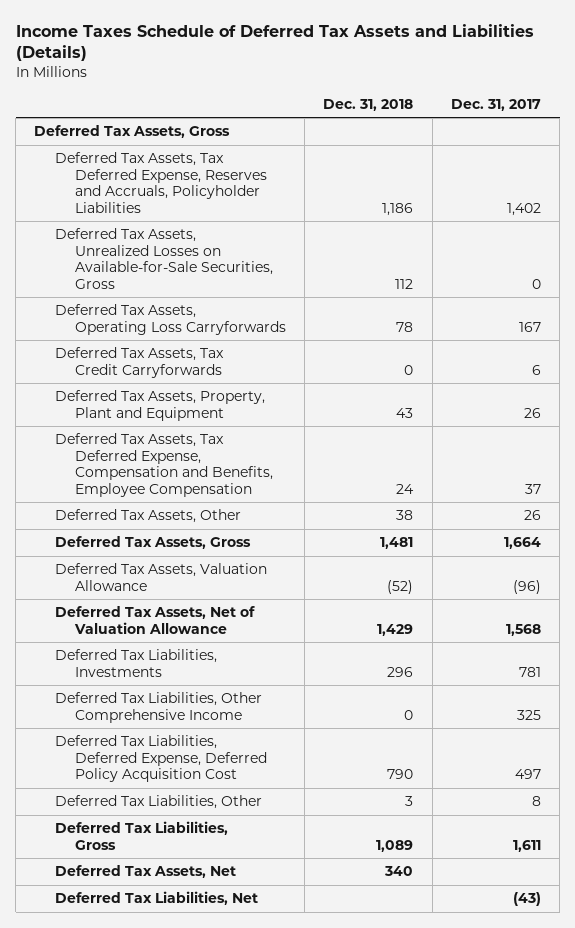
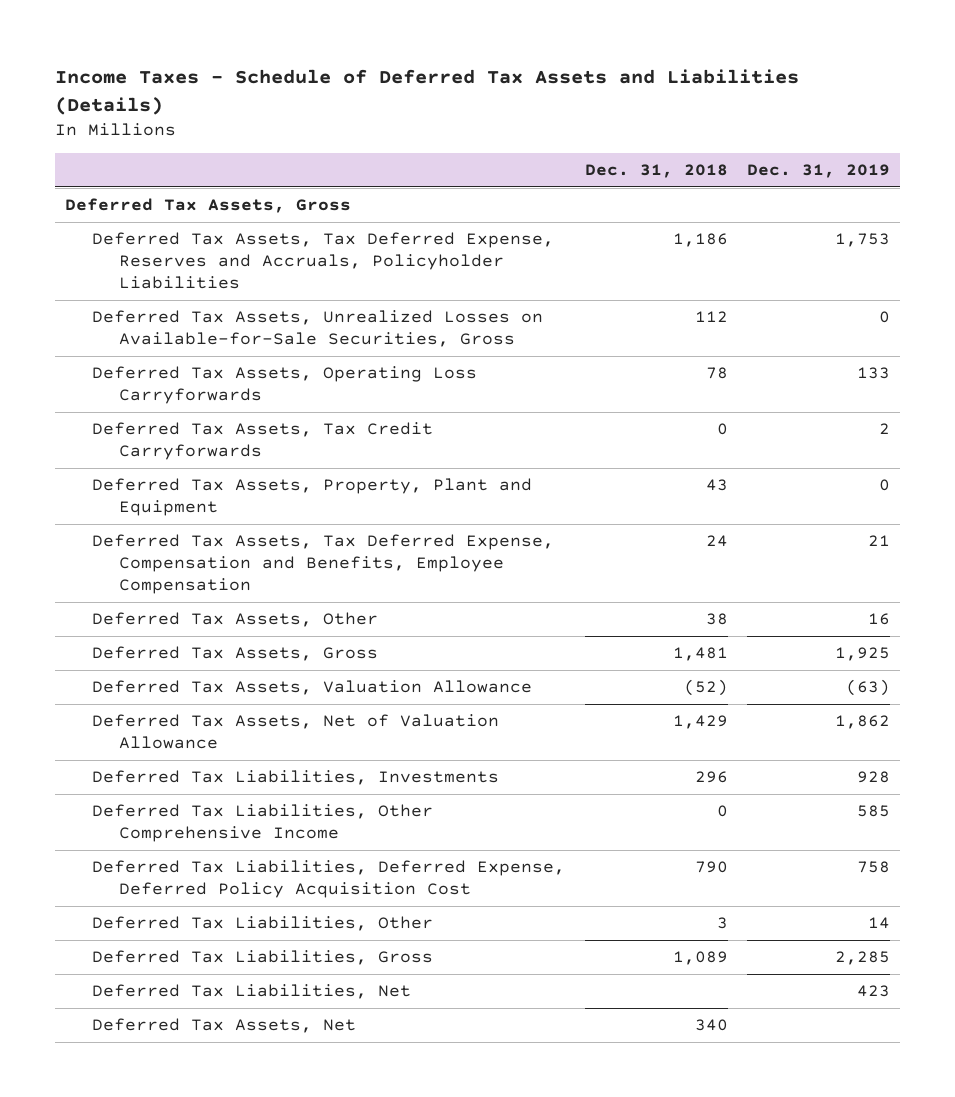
- Income Taxes Schedule of Deferred Tax Assets and Liabilities (Details)
+ Income Taxes - Schedule of Deferred Tax Assets and Liabilities (Details)
- | Dec. 31, 2018 | Dec. 31, 2017
+ | Dec. 31, 2018 | Dec. 31, 2019
moved down: Deferred Tax Assets, Net | 340 |

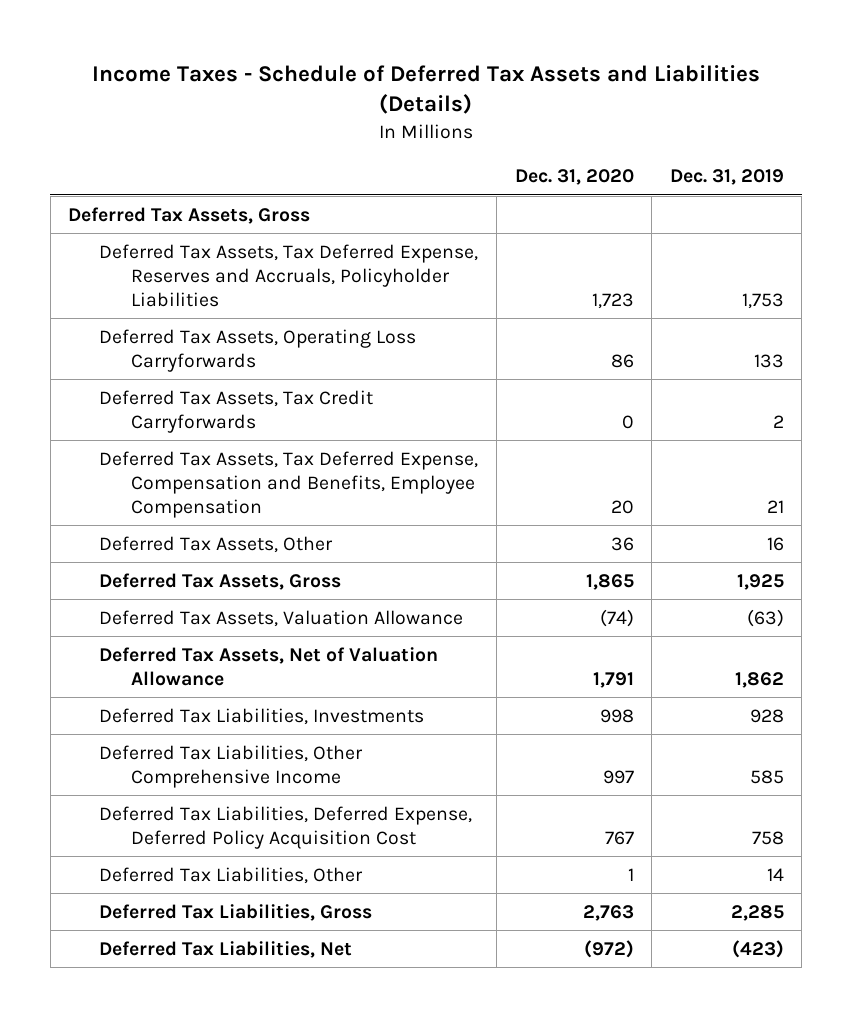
- | Dec. 31, 2018 | Dec. 31, 2019
+ | Dec. 31, 2020 | Dec. 31, 2019
- Deferred Tax Assets, Unrealized Losses on Available-for-Sale Securities, Gross | 112 | 0
- Deferred Tax Assets, Property, Plant and Equipment | 43 | 0
- Deferred Tax Liabilities, Net | | 423
- Deferred Tax Assets, Net | 340 |
+ Deferred Tax Liabilities, Net | (972) | (423)

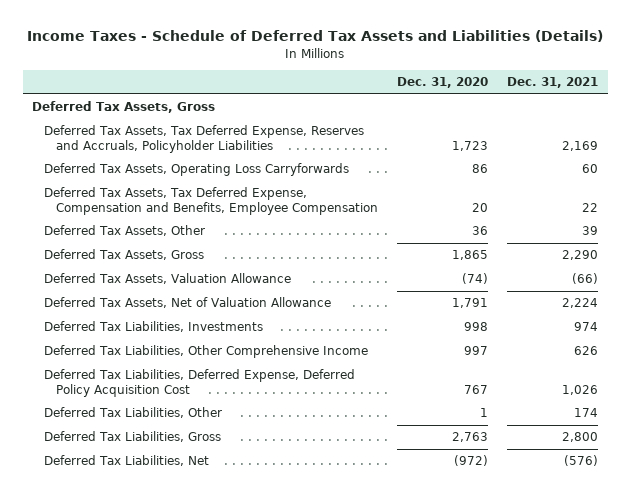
- | Dec. 31, 2020 | Dec. 31, 2019
+ | Dec. 31, 2020 | Dec. 31, 2021
- Deferred Tax Assets, Tax Credit Carryforwards | 0 | 2

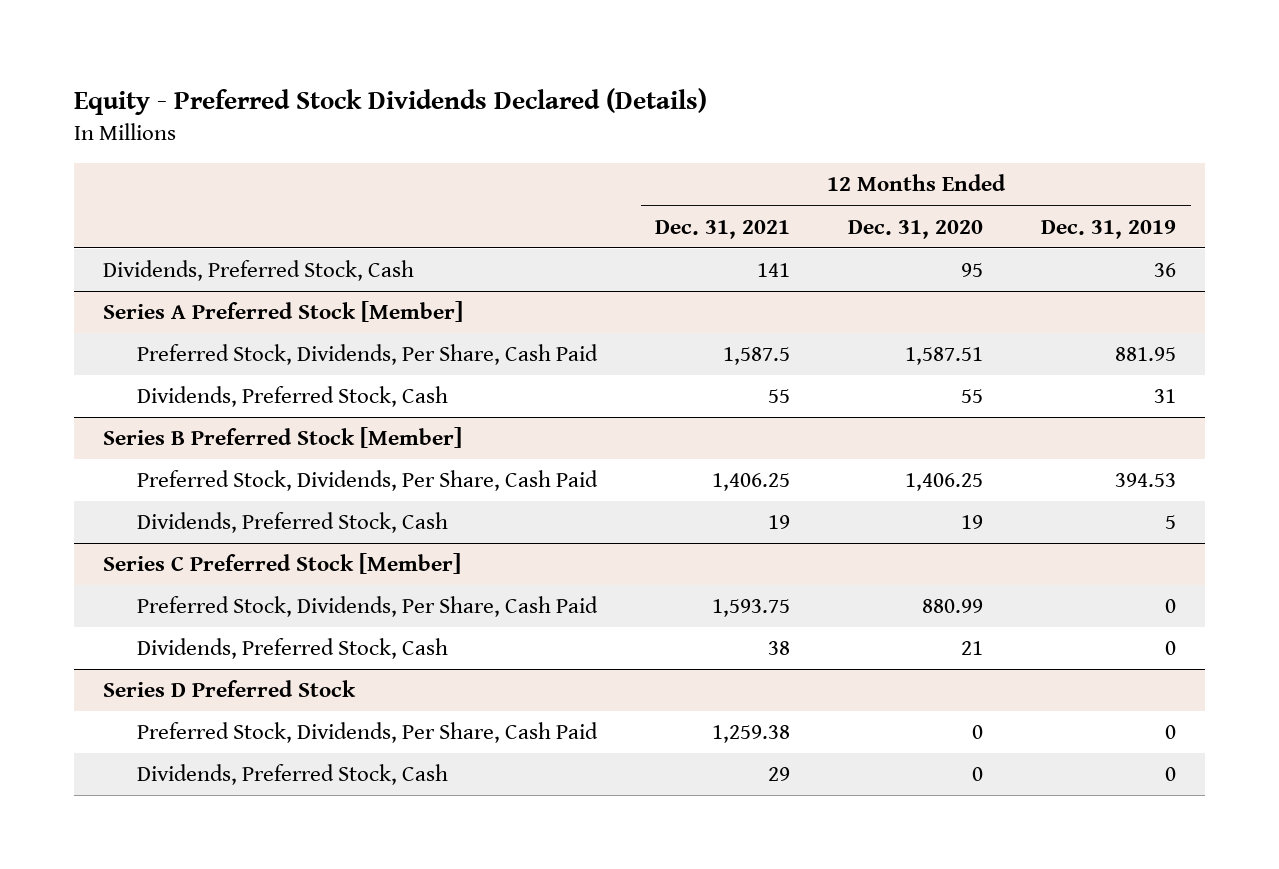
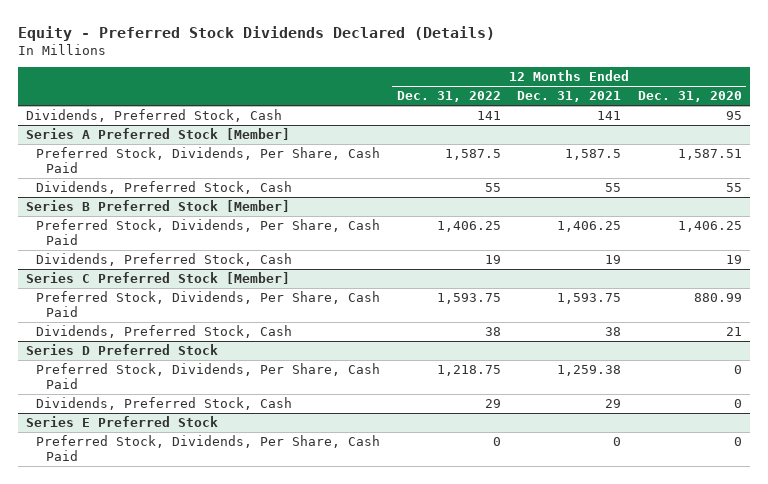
- | 12 Months Ended Dec. 31, 2021 | 12 Months Ended Dec. 31, 2020 | 12 Months Ended Dec. 31, 2019
+ | 12 Months Ended Dec. 31, 2022 | 12 Months Ended Dec. 31, 2021 | 12 Months Ended Dec. 31, 2020
+ Series E Preferred Stock
+ Preferred Stock, Dividends, Per Share, Cash Paid | 0 | 0 | 0

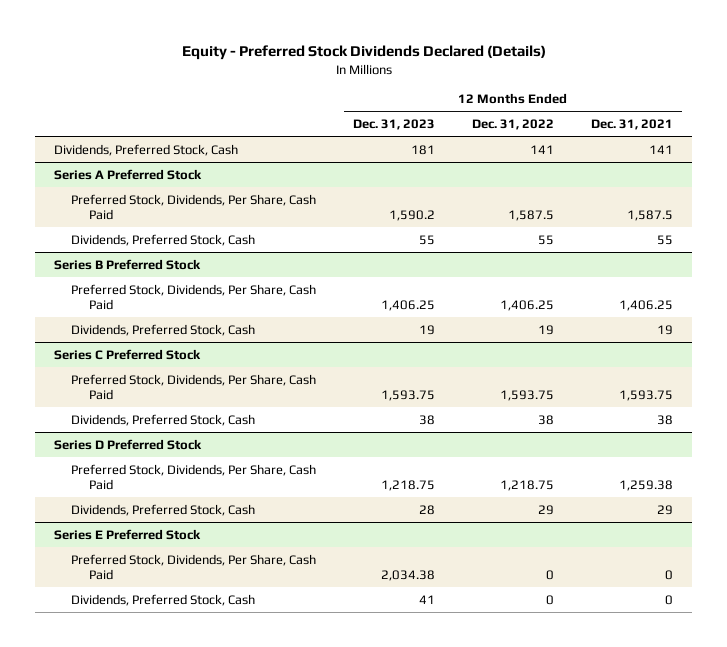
- | 12 Months Ended Dec. 31, 2022 | 12 Months Ended Dec. 31, 2021 | 12 Months Ended Dec. 31, 2020
+ | 12 Months Ended Dec. 31, 2023 | 12 Months Ended Dec. 31, 2022 | 12 Months Ended Dec. 31, 2021
- Series A Preferred Stock [Member]
+ Series A Preferred Stock
- Series B Preferred Stock [Member]
+ Series B Preferred Stock
- Series C Preferred Stock [Member]
+ Series C Preferred Stock
@ Series E Preferred Stock
+ Dividends, Preferred Stock, Cash | 41 | 0 | 0

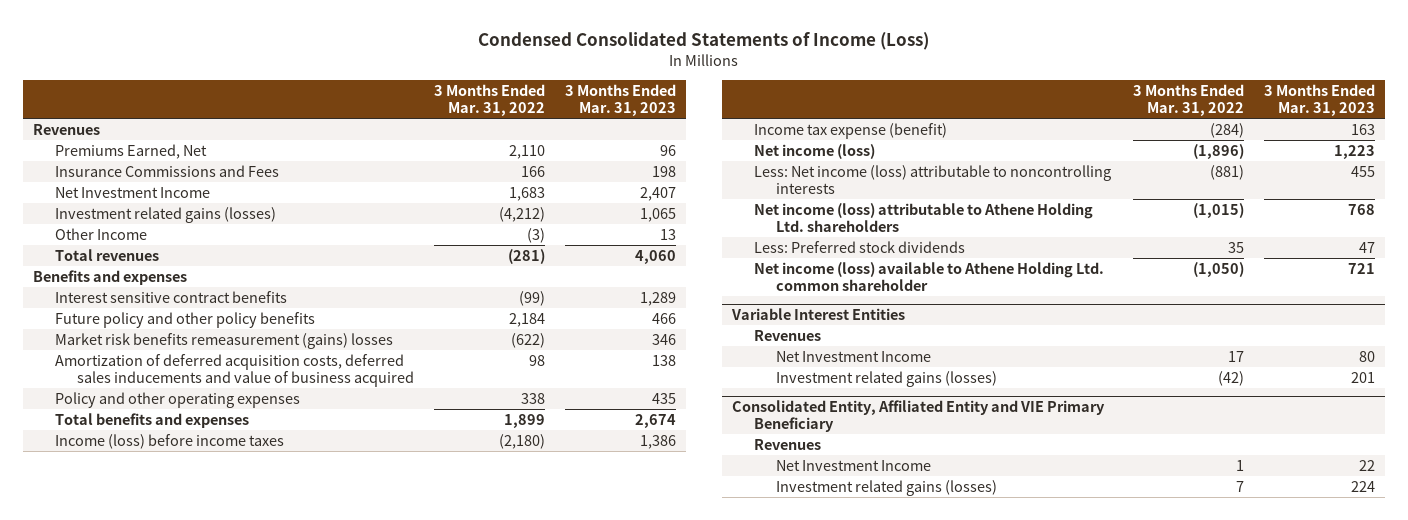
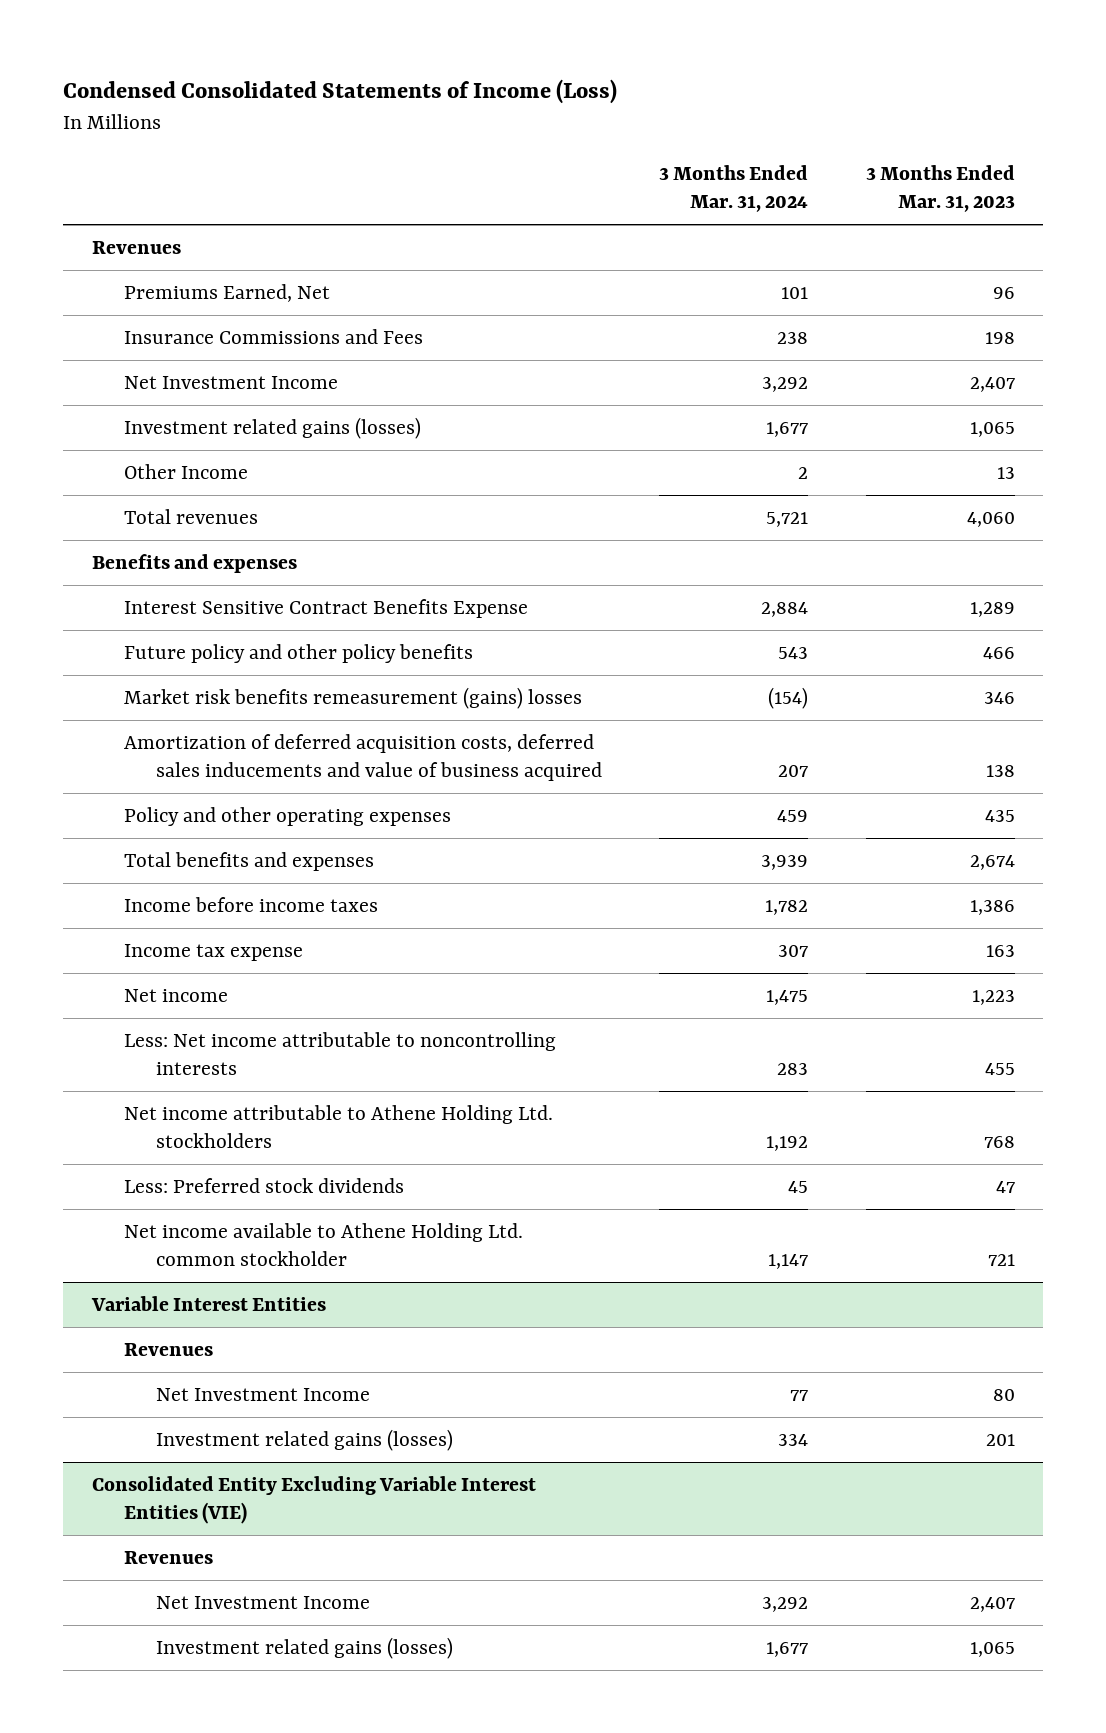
- | 3 Months Ended Mar. 31, 2022 | 3 Months Ended Mar. 31, 2023
+ | 3 Months Ended Mar. 31, 2024 | 3 Months Ended Mar. 31, 2023
- Interest sensitive contract benefits | (99) | 1,289
+ Interest Sensitive Contract Benefits Expense | 2,884 | 1,289
- Income (loss) before income taxes | (2,180) | 1,386
- Income tax expense (benefit) | (284) | 163
- Net income (loss) | (1,896) | 1,223
- Less: Net income (loss) attributable to noncontrolling interests | (881) | 455
- Net income (loss) attributable to Athene Holding Ltd. shareholders | (1,015) | 768
+ Income before income taxes | 1,782 | 1,386
+ Income tax expense | 307 | 163
+ Net income | 1,475 | 1,223
+ Less: Net income attributable to noncontrolling interests | 283 | 455
+ Net income attributable to Athene Holding Ltd. stockholders | 1,192 | 768
- Net income (loss) available to Athene Holding Ltd. common shareholder | (1,050) | 721
+ Net income available to Athene Holding Ltd. common stockholder | 1,147 | 721
- Consolidated Entity, Affiliated Entity and VIE Primary Beneficiary
+ Consolidated Entity Excluding Variable Interest Entities (VIE)
- Net Investment Income | 1 | 22
- Investment related gains (losses) | 7 | 224
+ Net Investment Income | 3,292 | 2,407
+ Investment related gains (losses) | 1,677 | 1,065

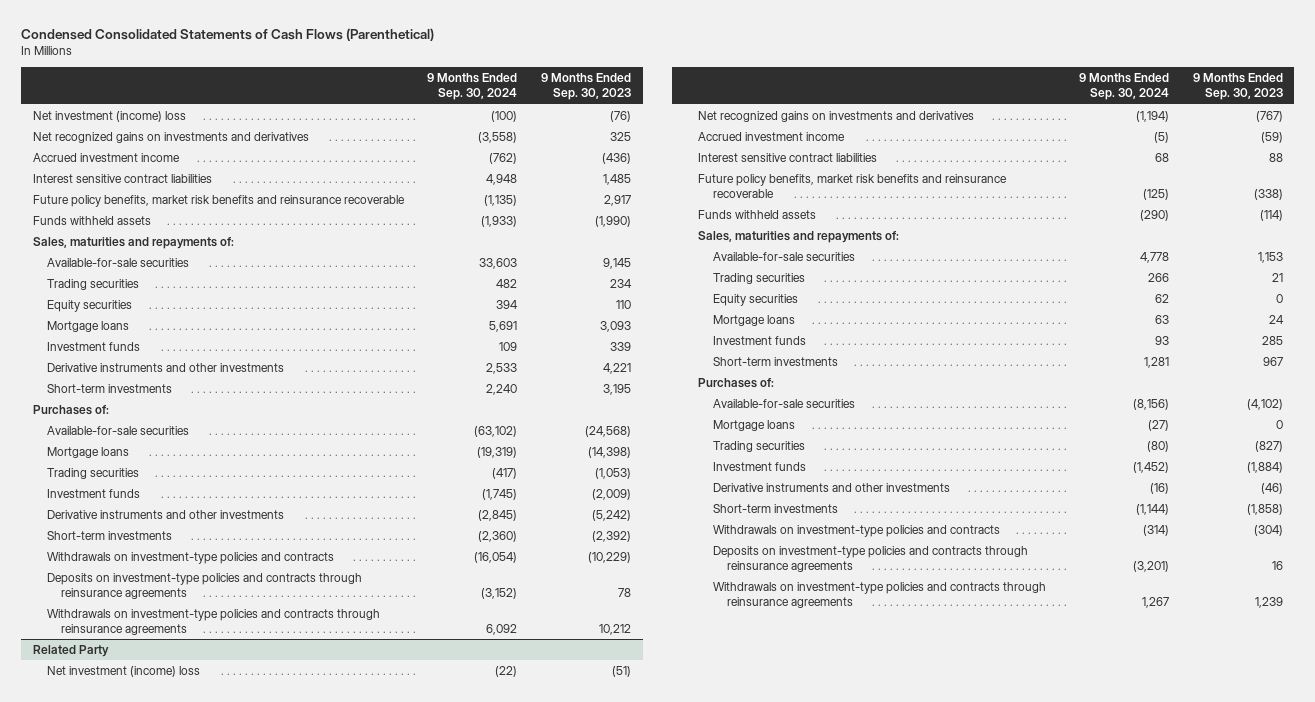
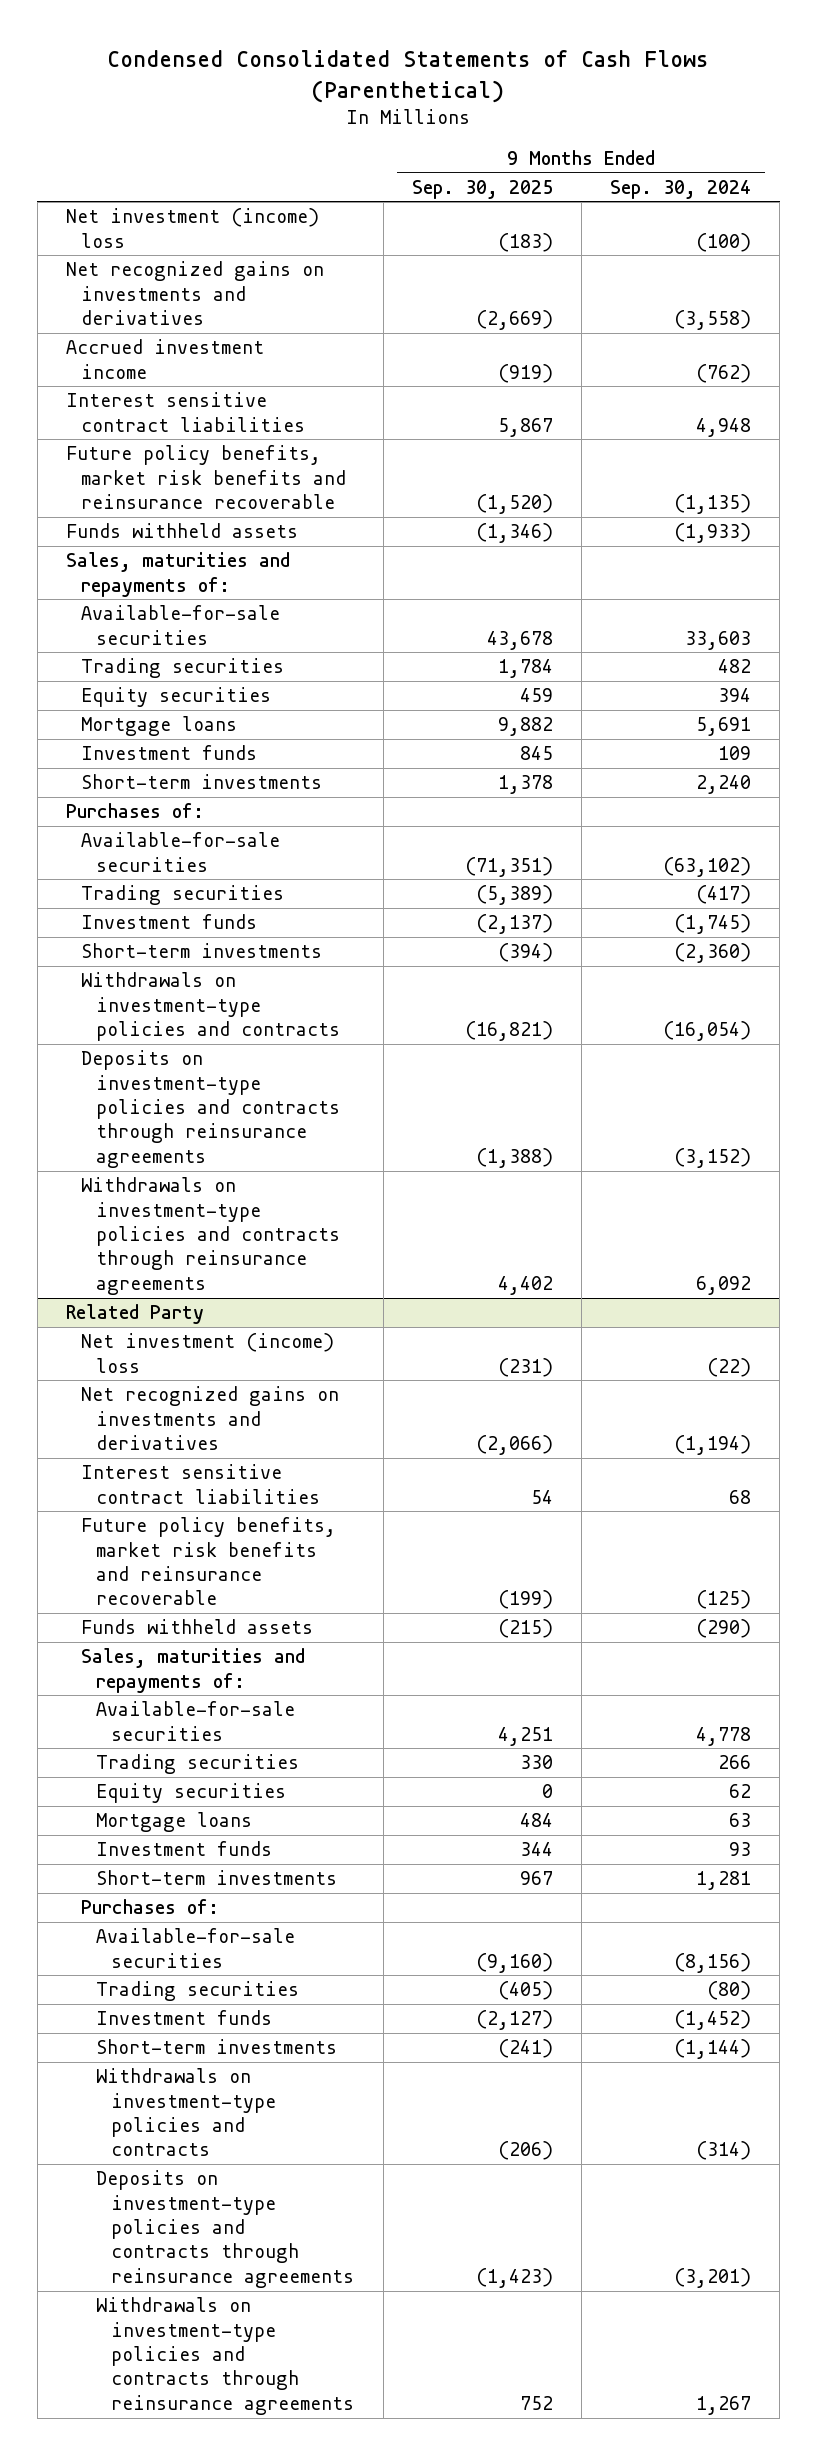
- | 9 Months Ended Sep. 30, 2024 | 9 Months Ended Sep. 30, 2023
+ | 9 Months Ended Sep. 30, 2025 | 9 Months Ended Sep. 30, 2024
- Derivative instruments and other investments | 2,533 | 4,221
- Mortgage loans | (19,319) | (14,398)
- Derivative instruments and other investments | (2,845) | (5,242)
@ Related Party
- Accrued investment income | (5) | (59)
- Mortgage loans | (27) | 0
- Derivative instruments and other investments | (16) | (46)

